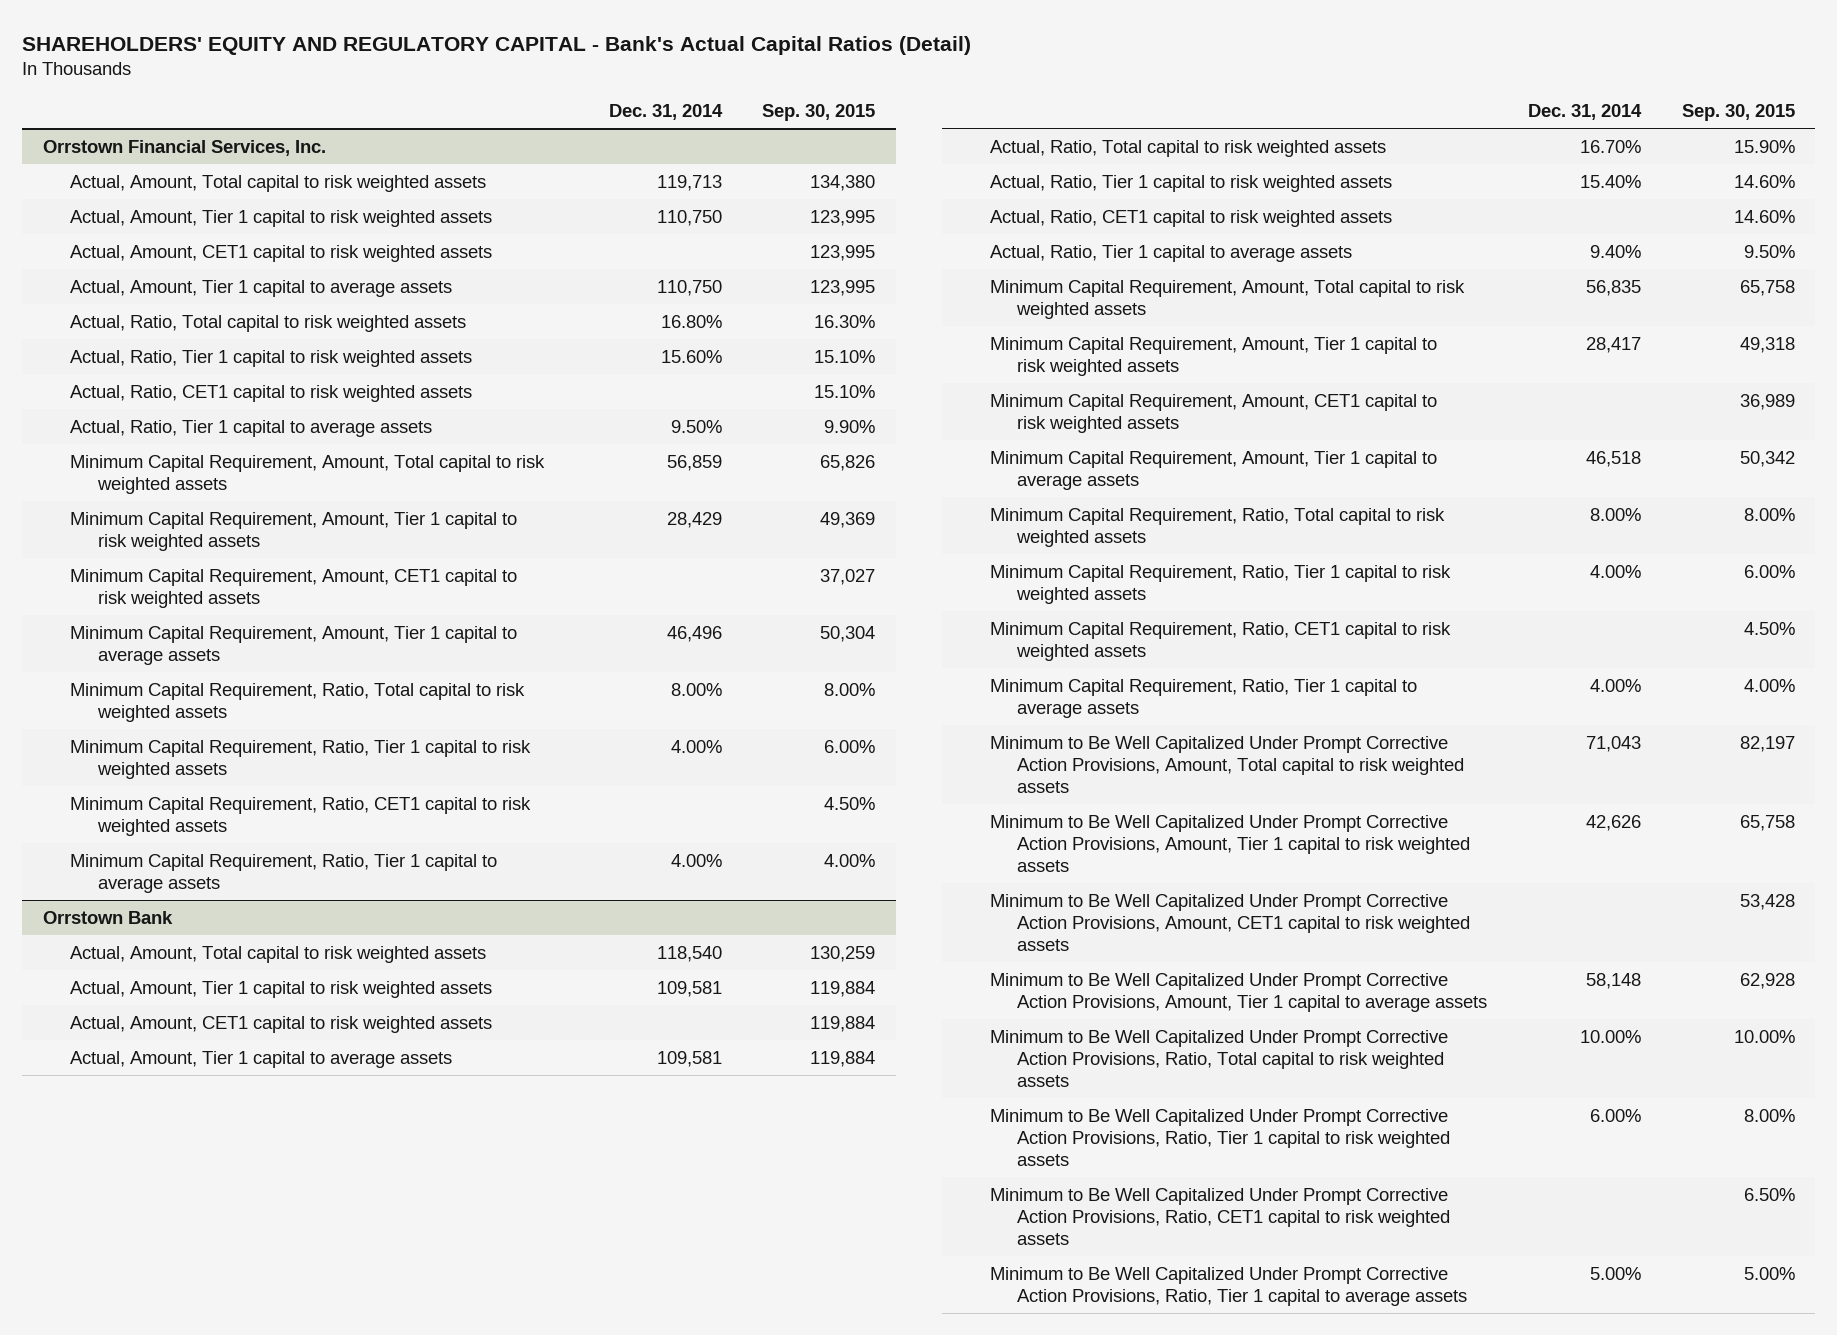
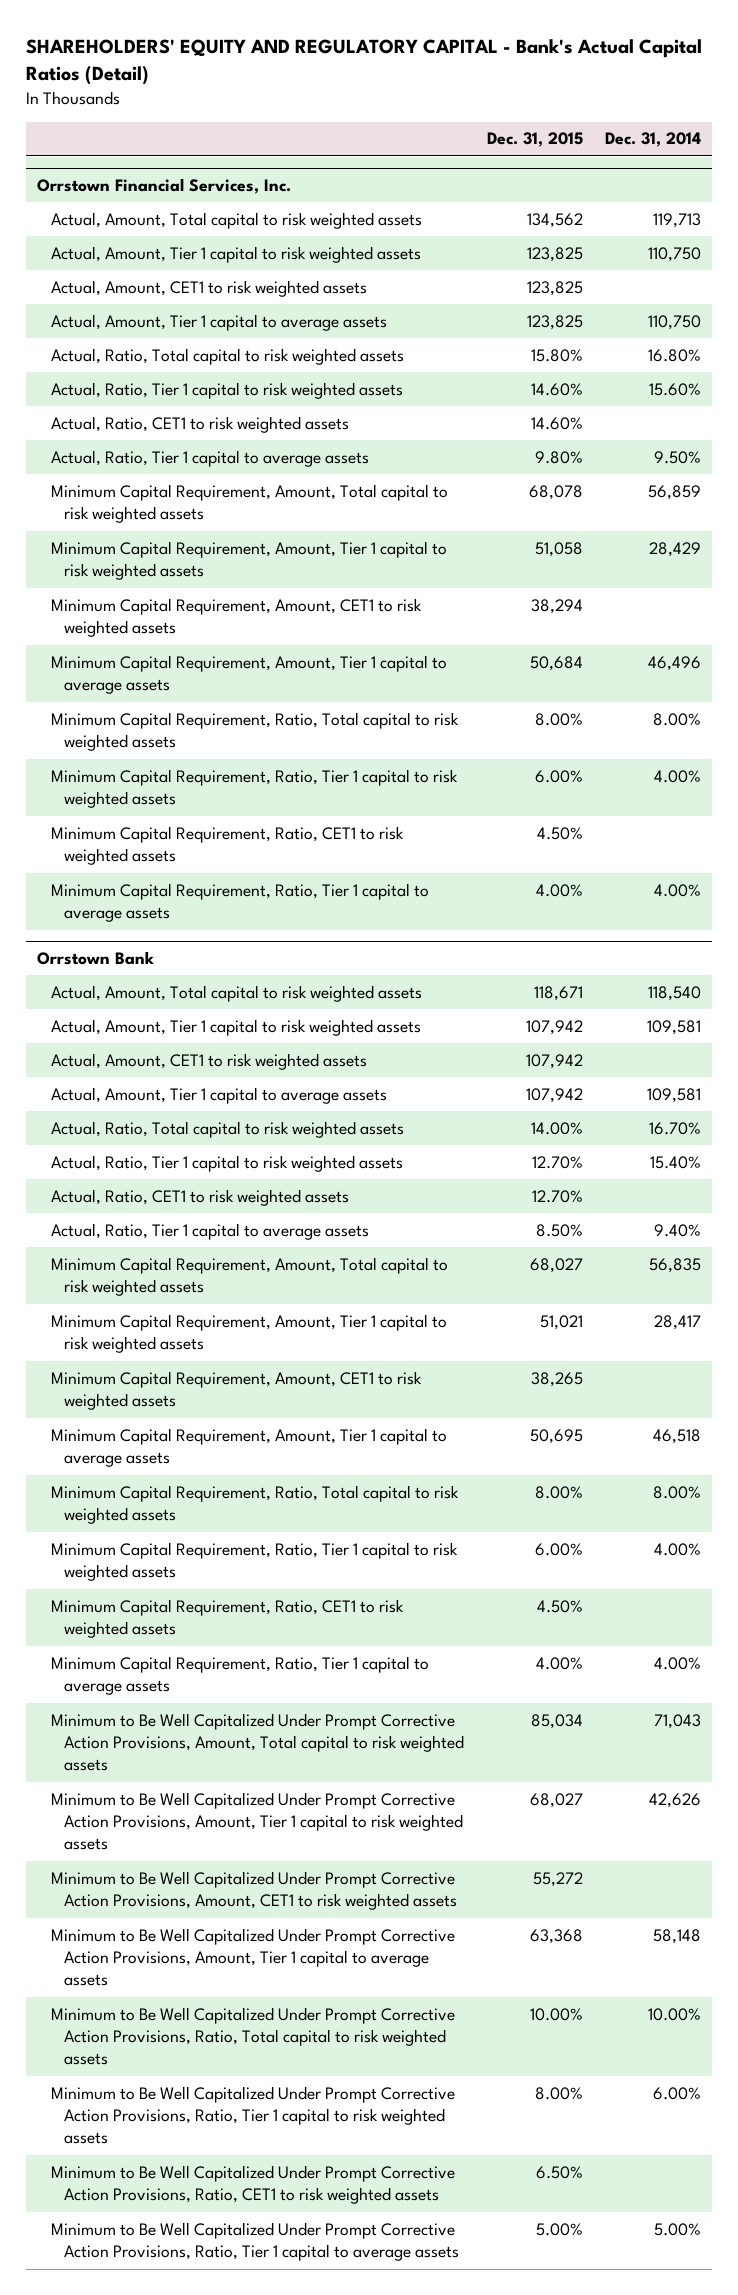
- | Dec. 31, 2014 | Sep. 30, 2015
+ | Dec. 31, 2015 | Dec. 31, 2014
@ Orrstown Financial Services, Inc.
- Actual, Amount, CET1 capital to risk weighted assets | | 123,995
+ Actual, Amount, CET1 to risk weighted assets | 123,825 |
- Actual, Ratio, CET1 capital to risk weighted assets | | 15.10%
+ Actual, Ratio, CET1 to risk weighted assets | 14.60% |
- Minimum Capital Requirement, Amount, CET1 capital to risk weighted assets | | 37,027
+ Minimum Capital Requirement, Amount, CET1 to risk weighted assets | 38,294 |
- Minimum Capital Requirement, Ratio, CET1 capital to risk weighted assets | | 4.50%
+ Minimum Capital Requirement, Ratio, CET1 to risk weighted assets | 4.50% |
@ Orrstown Bank
- Actual, Amount, CET1 capital to risk weighted assets | | 119,884
+ Actual, Amount, CET1 to risk weighted assets | 107,942 |
- Actual, Ratio, CET1 capital to risk weighted assets | | 14.60%
+ Actual, Ratio, CET1 to risk weighted assets | 12.70% |
- Minimum Capital Requirement, Amount, CET1 capital to risk weighted assets | | 36,989
+ Minimum Capital Requirement, Amount, CET1 to risk weighted assets | 38,265 |
- Minimum Capital Requirement, Ratio, CET1 capital to risk weighted assets | | 4.50%
+ Minimum Capital Requirement, Ratio, CET1 to risk weighted assets | 4.50% |
- Minimum to Be Well Capitalized Under Prompt Corrective Action Provisions, Amount, CET1 capital to risk weighted assets | | 53,428
+ Minimum to Be Well Capitalized Under Prompt Corrective Action Provisions, Amount, CET1 to risk weighted assets | 55,272 |
- Minimum to Be Well Capitalized Under Prompt Corrective Action Provisions, Ratio, CET1 capital to risk weighted assets | | 6.50%
+ Minimum to Be Well Capitalized Under Prompt Corrective Action Provisions, Ratio, CET1 to risk weighted assets | 6.50% |

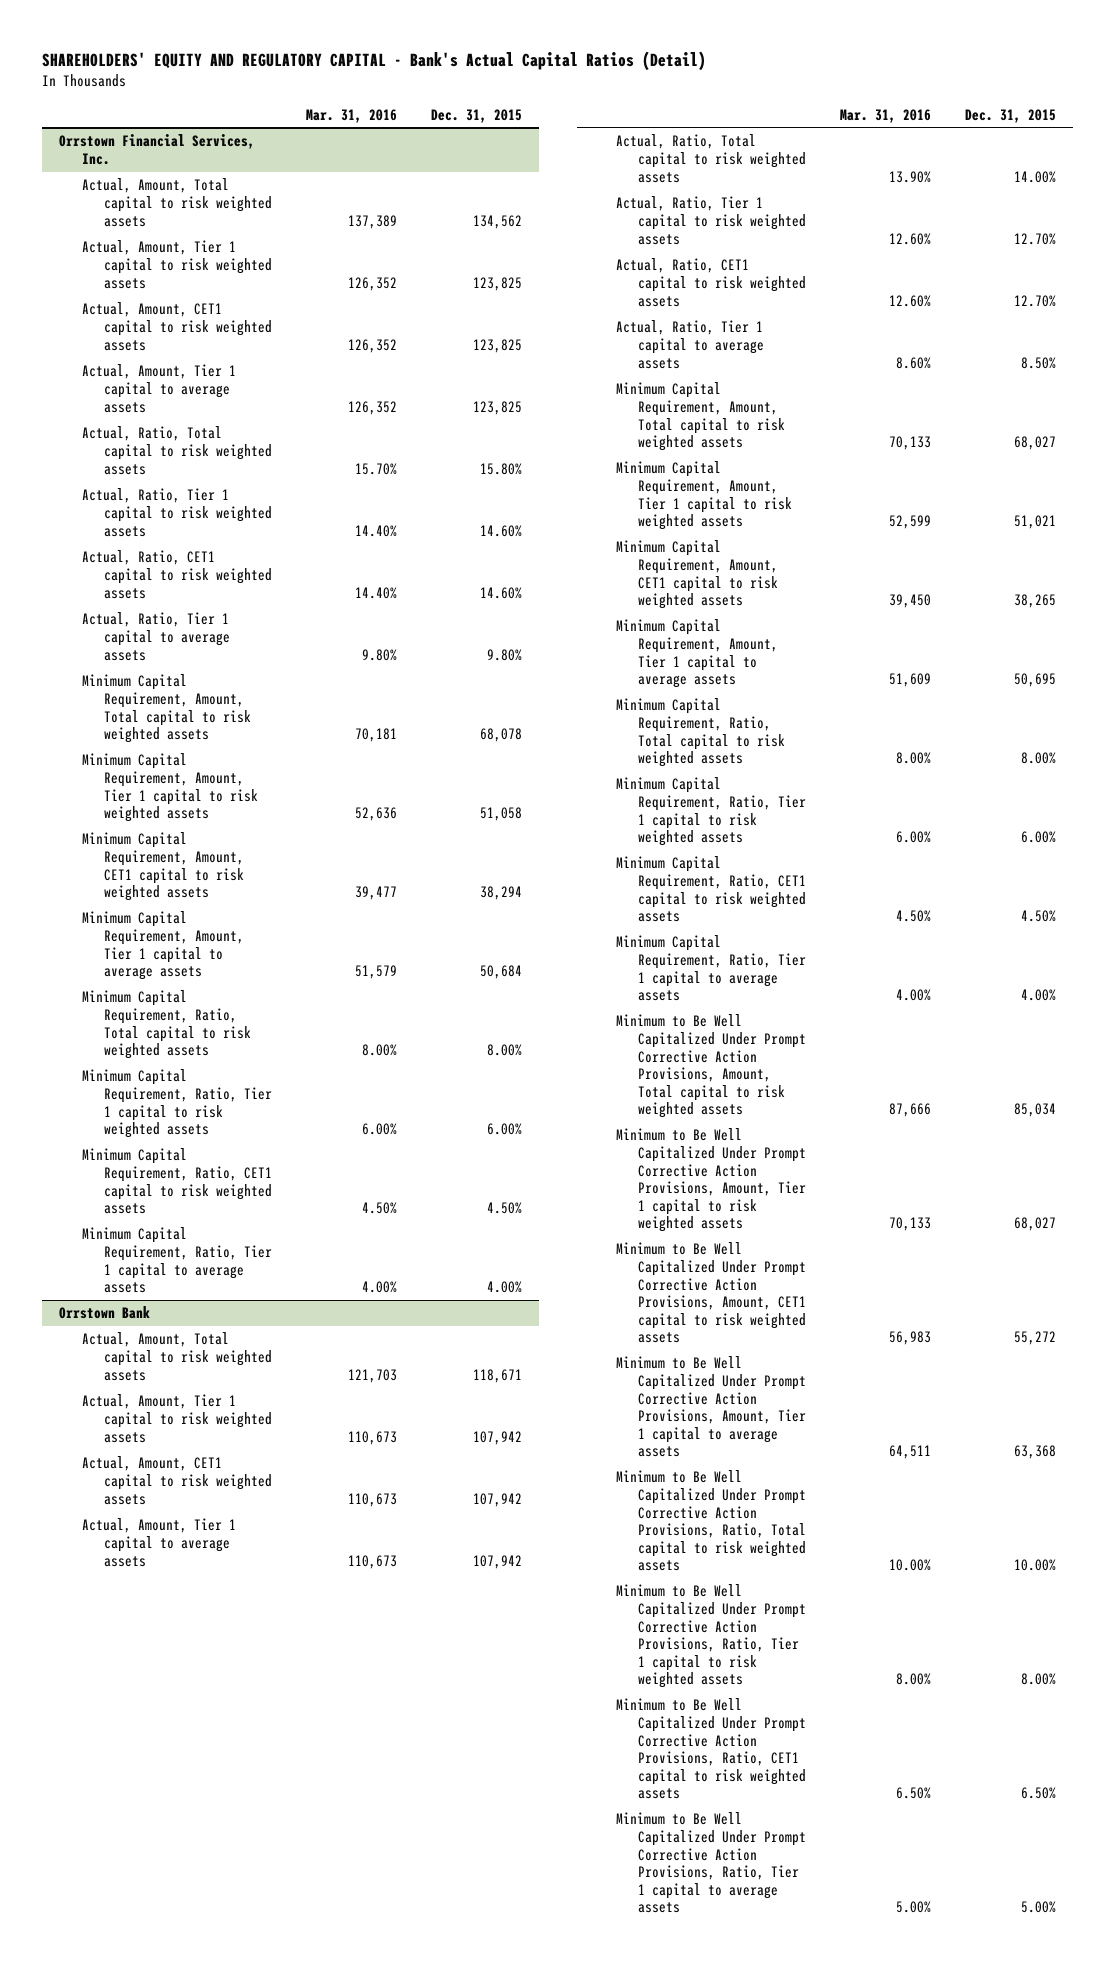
- | Dec. 31, 2015 | Dec. 31, 2014
+ | Mar. 31, 2016 | Dec. 31, 2015
@ Orrstown Financial Services, Inc.
- Actual, Amount, CET1 to risk weighted assets | 123,825 |
+ Actual, Amount, CET1 capital to risk weighted assets | 126,352 | 123,825
- Actual, Ratio, CET1 to risk weighted assets | 14.60% |
+ Actual, Ratio, CET1 capital to risk weighted assets | 14.40% | 14.60%
- Minimum Capital Requirement, Amount, CET1 to risk weighted assets | 38,294 |
+ Minimum Capital Requirement, Amount, CET1 capital to risk weighted assets | 39,477 | 38,294
- Minimum Capital Requirement, Ratio, CET1 to risk weighted assets | 4.50% |
+ Minimum Capital Requirement, Ratio, CET1 capital to risk weighted assets | 4.50% | 4.50%
@ Orrstown Bank
- Actual, Amount, CET1 to risk weighted assets | 107,942 |
+ Actual, Amount, CET1 capital to risk weighted assets | 110,673 | 107,942
- Actual, Ratio, CET1 to risk weighted assets | 12.70% |
+ Actual, Ratio, CET1 capital to risk weighted assets | 12.60% | 12.70%
- Minimum Capital Requirement, Amount, CET1 to risk weighted assets | 38,265 |
+ Minimum Capital Requirement, Amount, CET1 capital to risk weighted assets | 39,450 | 38,265
- Minimum Capital Requirement, Ratio, CET1 to risk weighted assets | 4.50% |
+ Minimum Capital Requirement, Ratio, CET1 capital to risk weighted assets | 4.50% | 4.50%
- Minimum to Be Well Capitalized Under Prompt Corrective Action Provisions, Amount, CET1 to risk weighted assets | 55,272 |
+ Minimum to Be Well Capitalized Under Prompt Corrective Action Provisions, Amount, CET1 capital to risk weighted assets | 56,983 | 55,272
- Minimum to Be Well Capitalized Under Prompt Corrective Action Provisions, Ratio, CET1 to risk weighted assets | 6.50% |
+ Minimum to Be Well Capitalized Under Prompt Corrective Action Provisions, Ratio, CET1 capital to risk weighted assets | 6.50% | 6.50%

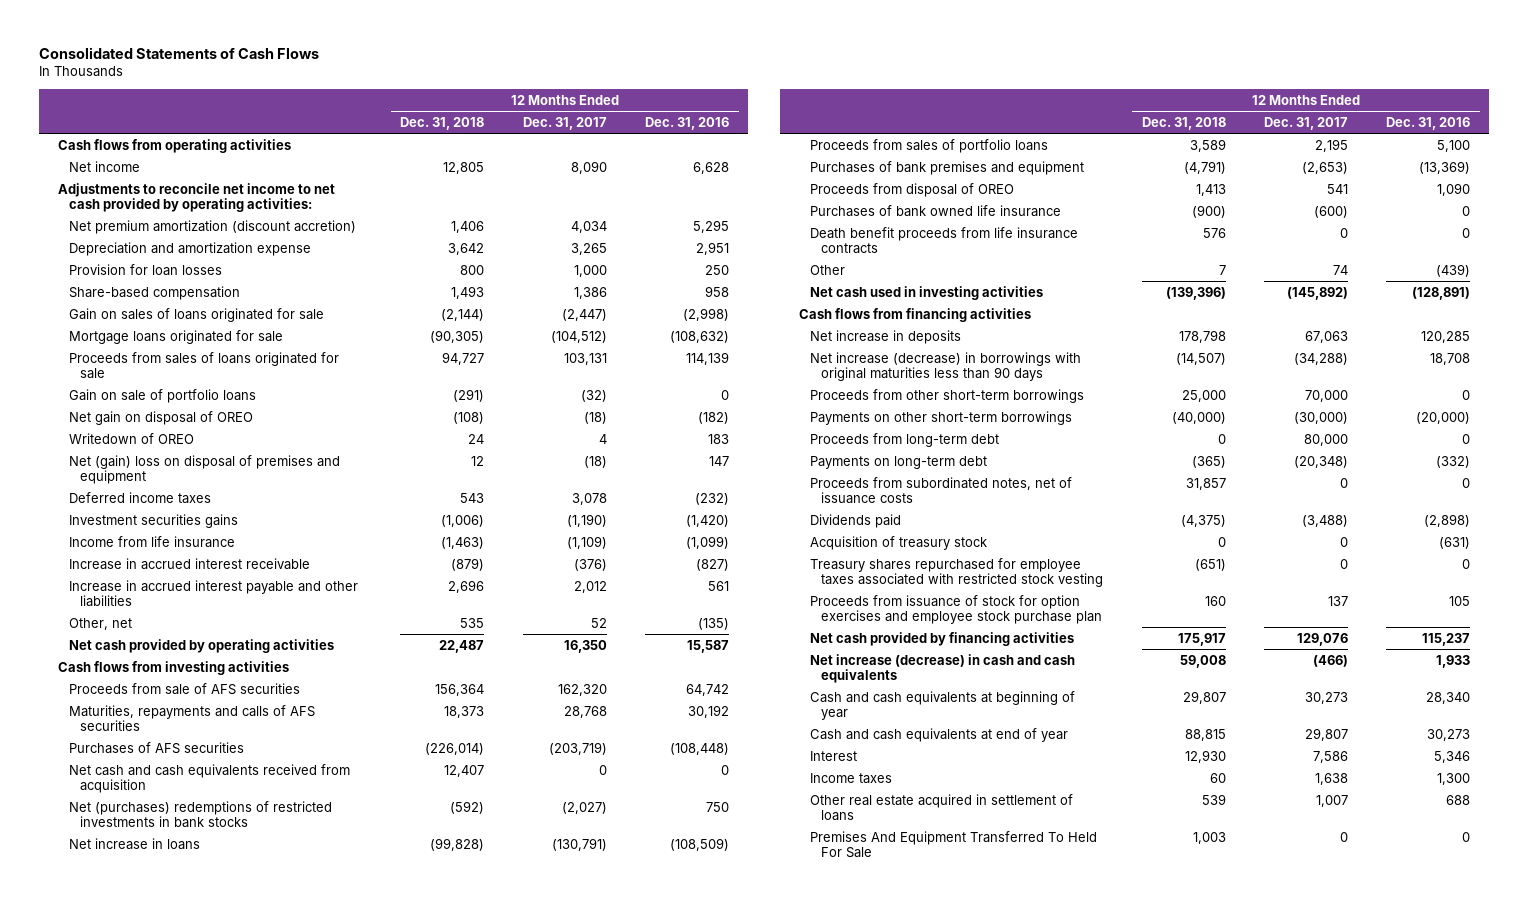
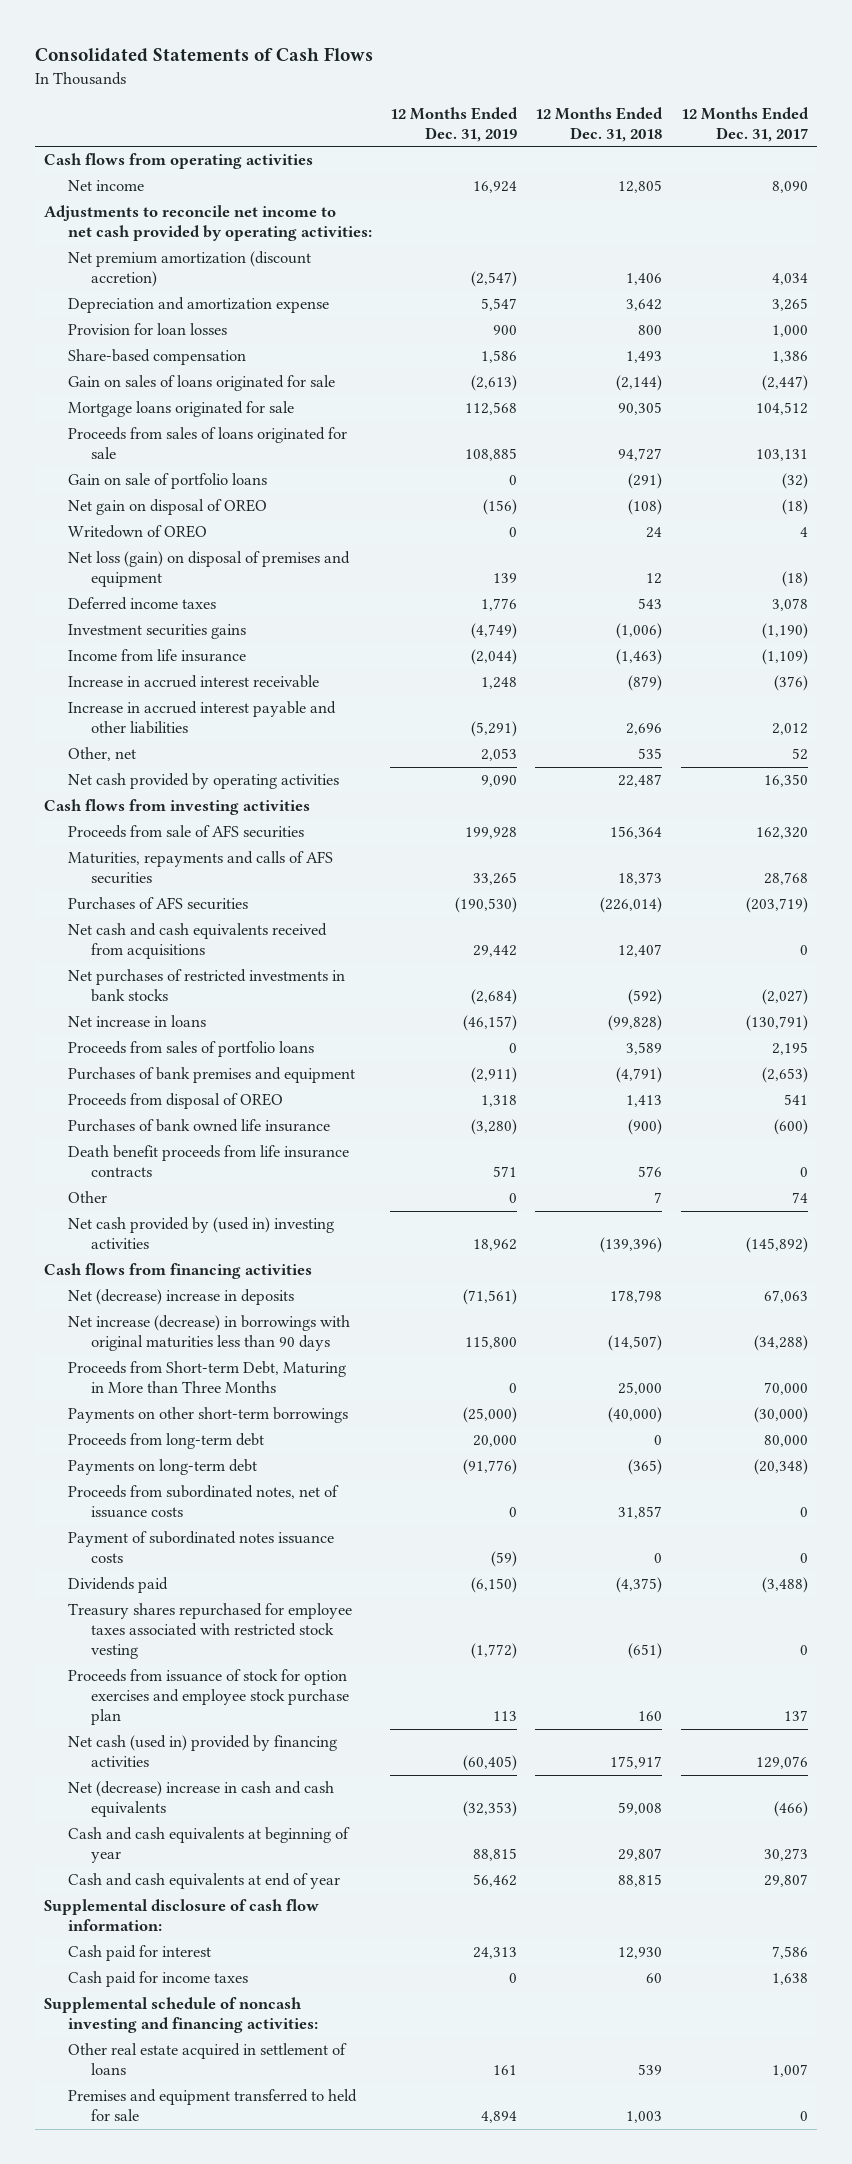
- | 12 Months Ended Dec. 31, 2018 | 12 Months Ended Dec. 31, 2017 | 12 Months Ended Dec. 31, 2016
+ | 12 Months Ended Dec. 31, 2019 | 12 Months Ended Dec. 31, 2018 | 12 Months Ended Dec. 31, 2017
- Mortgage loans originated for sale | (90,305) | (104,512) | (108,632)
+ Mortgage loans originated for sale | 112,568 | 90,305 | 104,512
- Net (gain) loss on disposal of premises and equipment | 12 | (18) | 147
+ Net loss (gain) on disposal of premises and equipment | 139 | 12 | (18)
- Net cash and cash equivalents received from acquisition | 12,407 | 0 | 0
- Net (purchases) redemptions of restricted investments in bank stocks | (592) | (2,027) | 750
+ Net cash and cash equivalents received from acquisitions | 29,442 | 12,407 | 0
+ Net purchases of restricted investments in bank stocks | (2,684) | (592) | (2,027)
- Net cash used in investing activities | (139,396) | (145,892) | (128,891)
+ Net cash provided by (used in) investing activities | 18,962 | (139,396) | (145,892)
- Net increase in deposits | 178,798 | 67,063 | 120,285
+ Net (decrease) increase in deposits | (71,561) | 178,798 | 67,063
- Proceeds from other short-term borrowings | 25,000 | 70,000 | 0
+ Proceeds from Short-term Debt, Maturing in More than Three Months | 0 | 25,000 | 70,000
+ Payment of subordinated notes issuance costs | (59) | 0 | 0
- Acquisition of treasury stock | 0 | 0 | (631)
- Net cash provided by financing activities | 175,917 | 129,076 | 115,237
- Net increase (decrease) in cash and cash equivalents | 59,008 | (466) | 1,933
+ Net cash (used in) provided by financing activities | (60,405) | 175,917 | 129,076
+ Net (decrease) increase in cash and cash equivalents | (32,353) | 59,008 | (466)
- Interest | 12,930 | 7,586 | 5,346
- Income taxes | 60 | 1,638 | 1,300
+ Supplemental disclosure of cash flow information:
+ Cash paid for interest | 24,313 | 12,930 | 7,586
+ Cash paid for income taxes | 0 | 60 | 1,638
+ Supplemental schedule of noncash investing and financing activities:
- Premises And Equipment Transferred To Held For Sale | 1,003 | 0 | 0
+ Premises and equipment transferred to held for sale | 4,894 | 1,003 | 0

